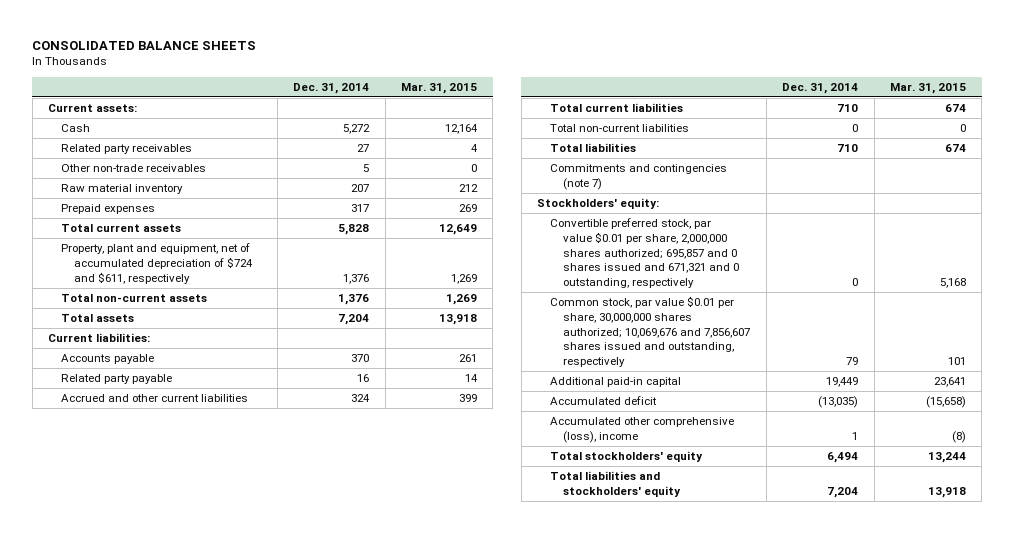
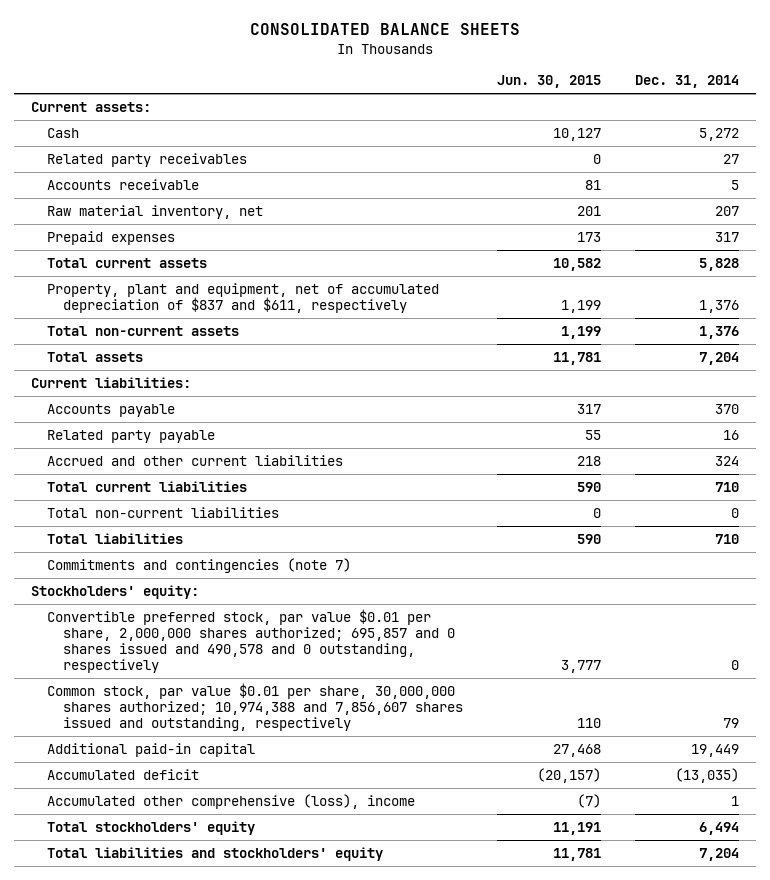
- | Dec. 31, 2014 | Mar. 31, 2015
+ | Jun. 30, 2015 | Dec. 31, 2014
- Other non-trade receivables | 5 | 0
- Raw material inventory | 207 | 212
+ Accounts receivable | 81 | 5
+ Raw material inventory, net | 201 | 207
- Property, plant and equipment, net of accumulated depreciation of $724 and $611, respectively | 1,376 | 1,269
+ Property, plant and equipment, net of accumulated depreciation of $837 and $611, respectively | 1,199 | 1,376
- Convertible preferred stock, par value $0.01 per share, 2,000,000 shares authorized; 695,857 and 0 shares issued and 671,321 and 0 outstanding, respectively | 0 | 5,168
- Common stock, par value $0.01 per share, 30,000,000 shares authorized; 10,069,676 and 7,856,607 shares issued and outstanding, respectively | 79 | 101
+ Convertible preferred stock, par value $0.01 per share, 2,000,000 shares authorized; 695,857 and 0 shares issued and 490,578 and 0 outstanding, respectively | 3,777 | 0
+ Common stock, par value $0.01 per share, 30,000,000 shares authorized; 10,974,388 and 7,856,607 shares issued and outstanding, respectively | 110 | 79

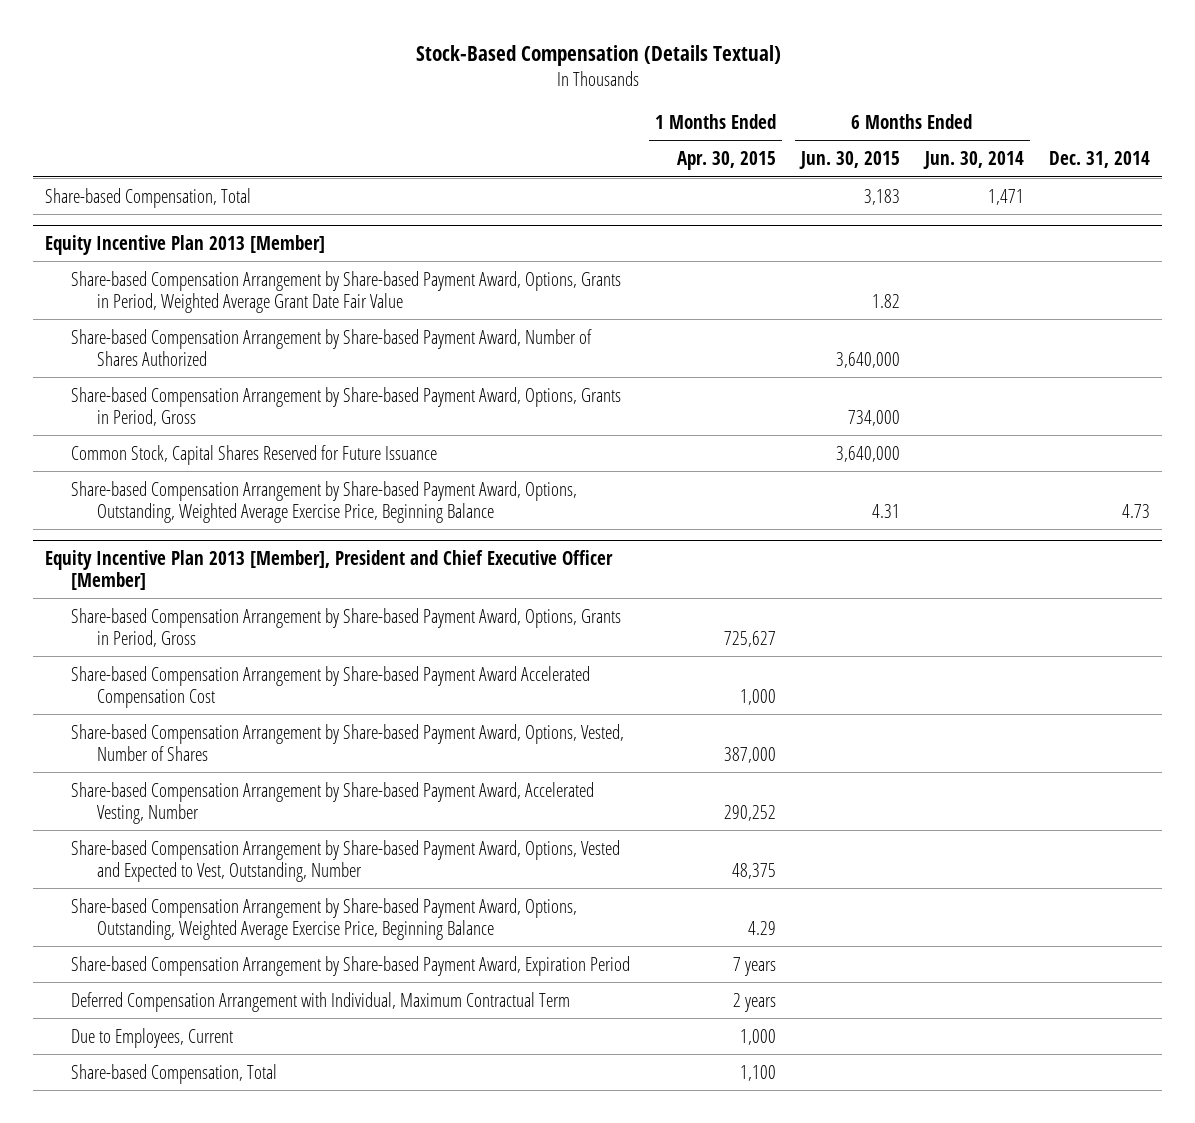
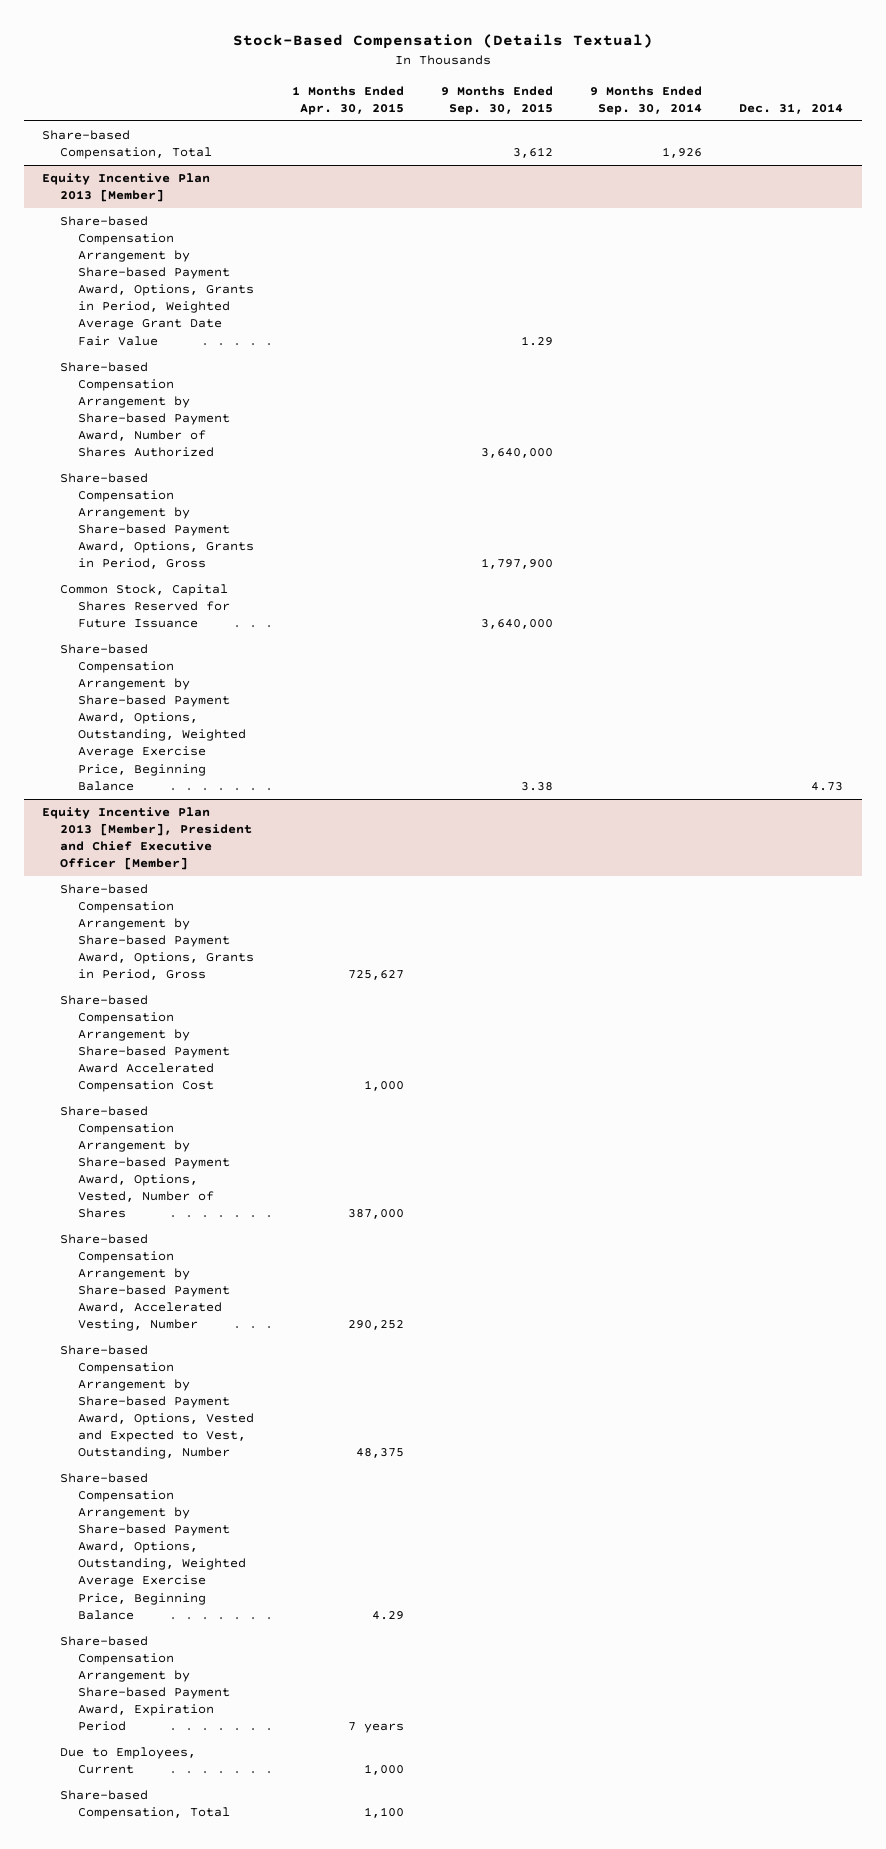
- | 1 Months Ended Apr. 30, 2015 | 6 Months Ended Jun. 30, 2015 | 6 Months Ended Jun. 30, 2014 | Dec. 31, 2014
+ | 1 Months Ended Apr. 30, 2015 | 9 Months Ended Sep. 30, 2015 | 9 Months Ended Sep. 30, 2014 | Dec. 31, 2014
@ Equity Incentive Plan 2013 [Member], President and Chief Executive Officer [Member]
- Deferred Compensation Arrangement with Individual, Maximum Contractual Term | 2 years | | |

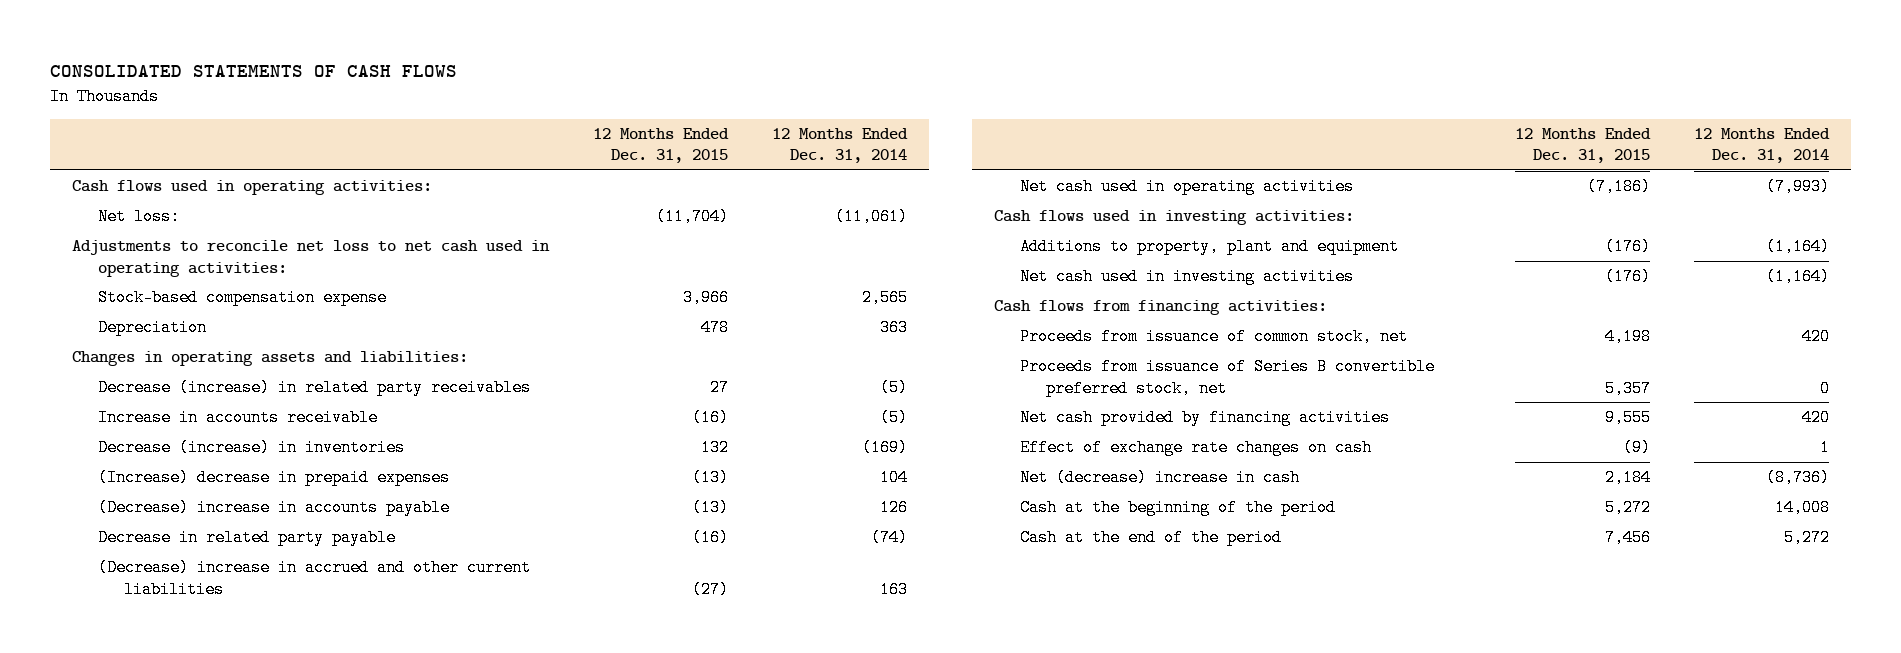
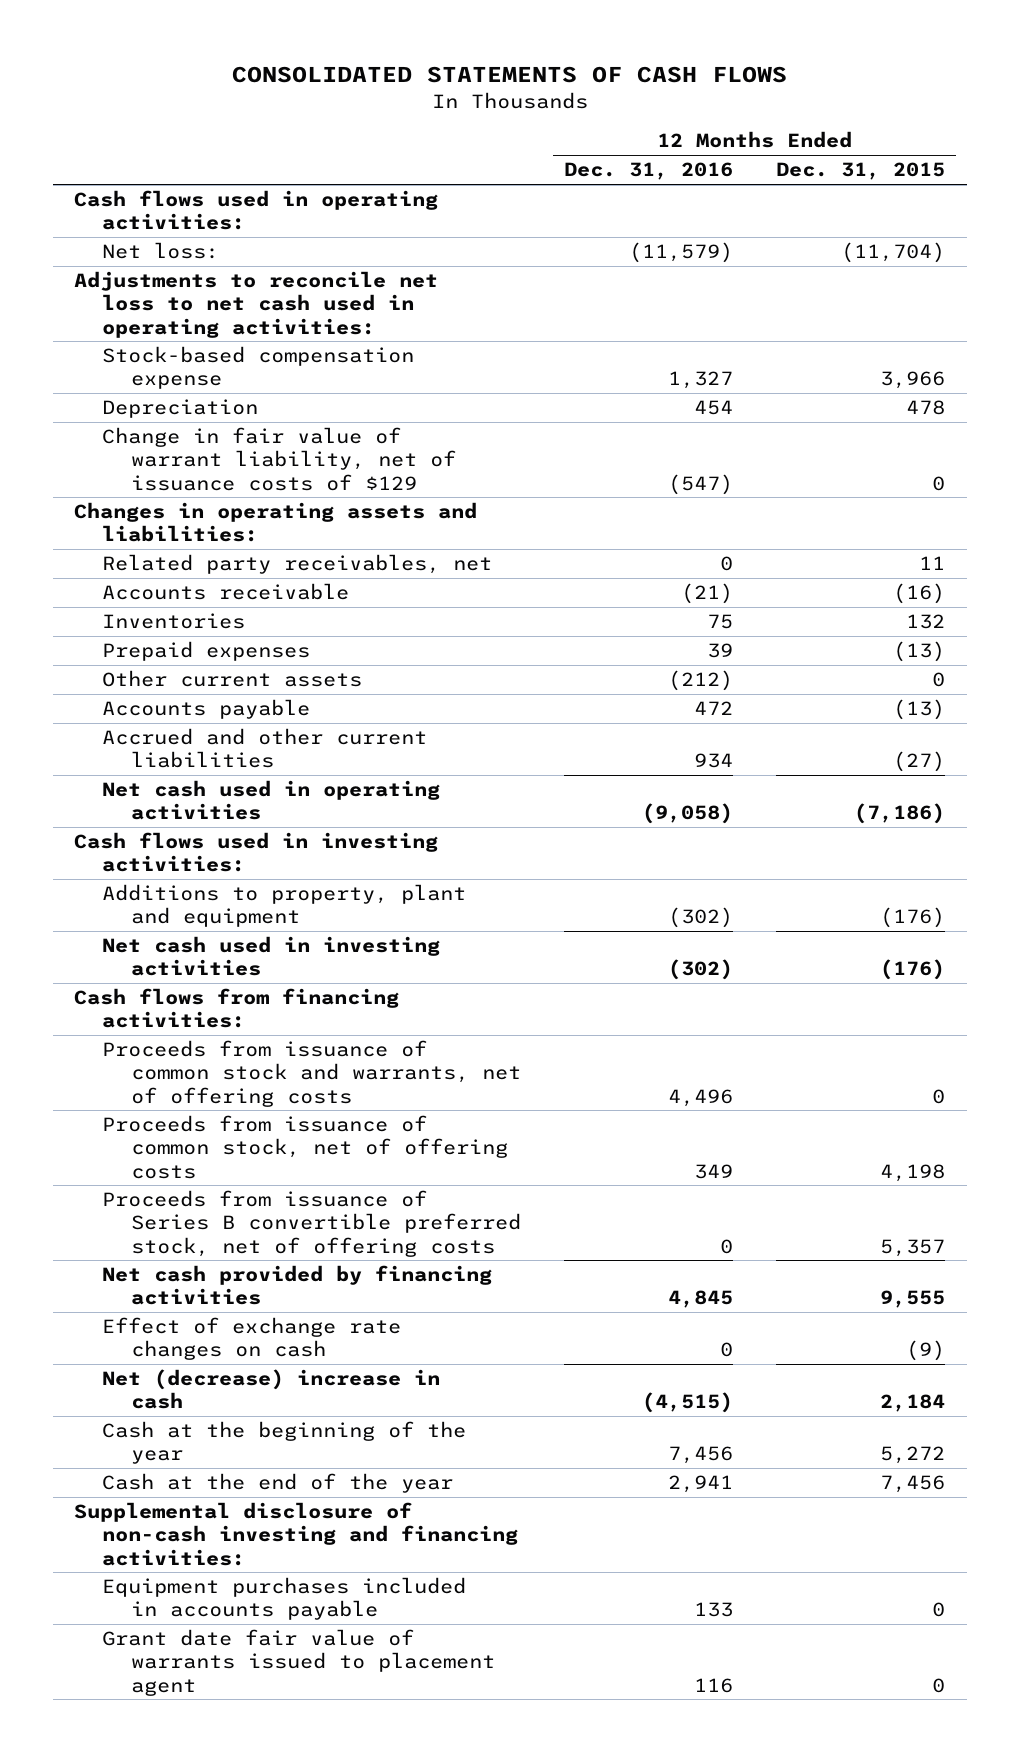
- | 12 Months Ended Dec. 31, 2015 | 12 Months Ended Dec. 31, 2014
+ | 12 Months Ended Dec. 31, 2016 | 12 Months Ended Dec. 31, 2015
+ Change in fair value of warrant liability, net of issuance costs of $129 | (547) | 0
- Decrease (increase) in related party receivables | 27 | (5)
- Increase in accounts receivable | (16) | (5)
- Decrease (increase) in inventories | 132 | (169)
- (Increase) decrease in prepaid expenses | (13) | 104
- (Decrease) increase in accounts payable | (13) | 126
- Decrease in related party payable | (16) | (74)
- (Decrease) increase in accrued and other current liabilities | (27) | 163
+ Related party receivables, net | 0 | 11
+ Accounts receivable | (21) | (16)
+ Inventories | 75 | 132
+ Prepaid expenses | 39 | (13)
+ Other current assets | (212) | 0
+ Accounts payable | 472 | (13)
+ Accrued and other current liabilities | 934 | (27)
- Proceeds from issuance of common stock, net | 4,198 | 420
- Proceeds from issuance of Series B convertible preferred stock, net | 5,357 | 0
+ Proceeds from issuance of common stock and warrants, net of offering costs | 4,496 | 0
+ Proceeds from issuance of common stock, net of offering costs | 349 | 4,198
+ Proceeds from issuance of Series B convertible preferred stock, net of offering costs | 0 | 5,357
- Cash at the beginning of the period | 5,272 | 14,008
- Cash at the end of the period | 7,456 | 5,272
+ Cash at the beginning of the year | 7,456 | 5,272
+ Cash at the end of the year | 2,941 | 7,456
+ Supplemental disclosure of non-cash investing and financing activities:
+ Equipment purchases included in accounts payable | 133 | 0
+ Grant date fair value of warrants issued to placement agent | 116 | 0

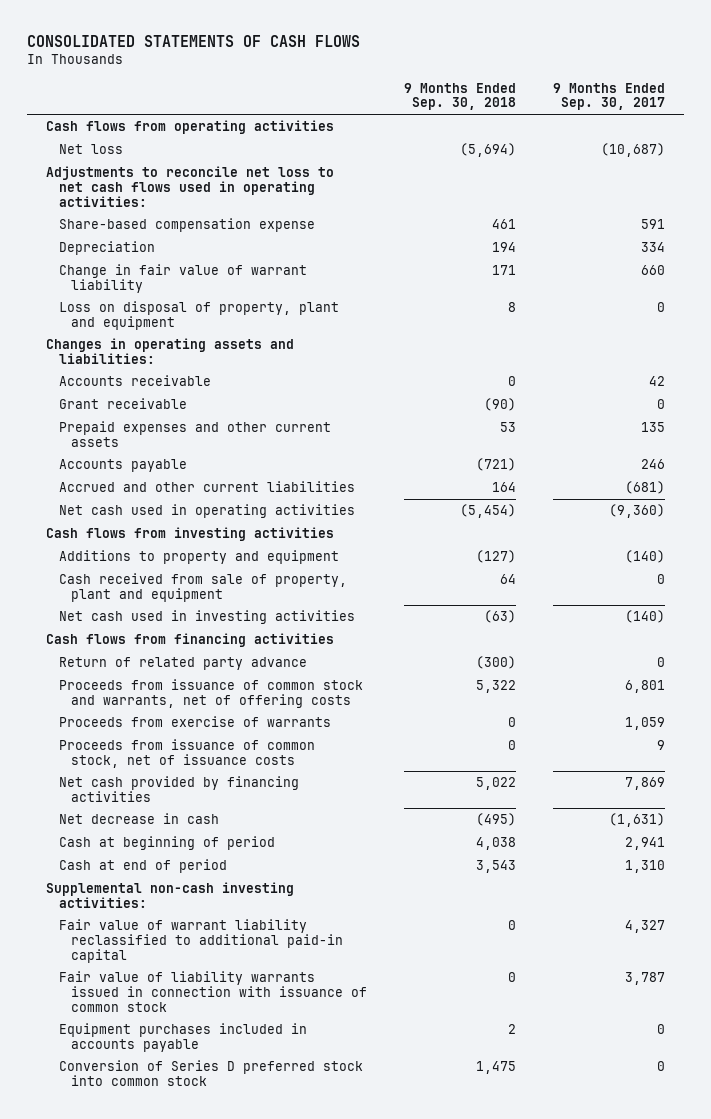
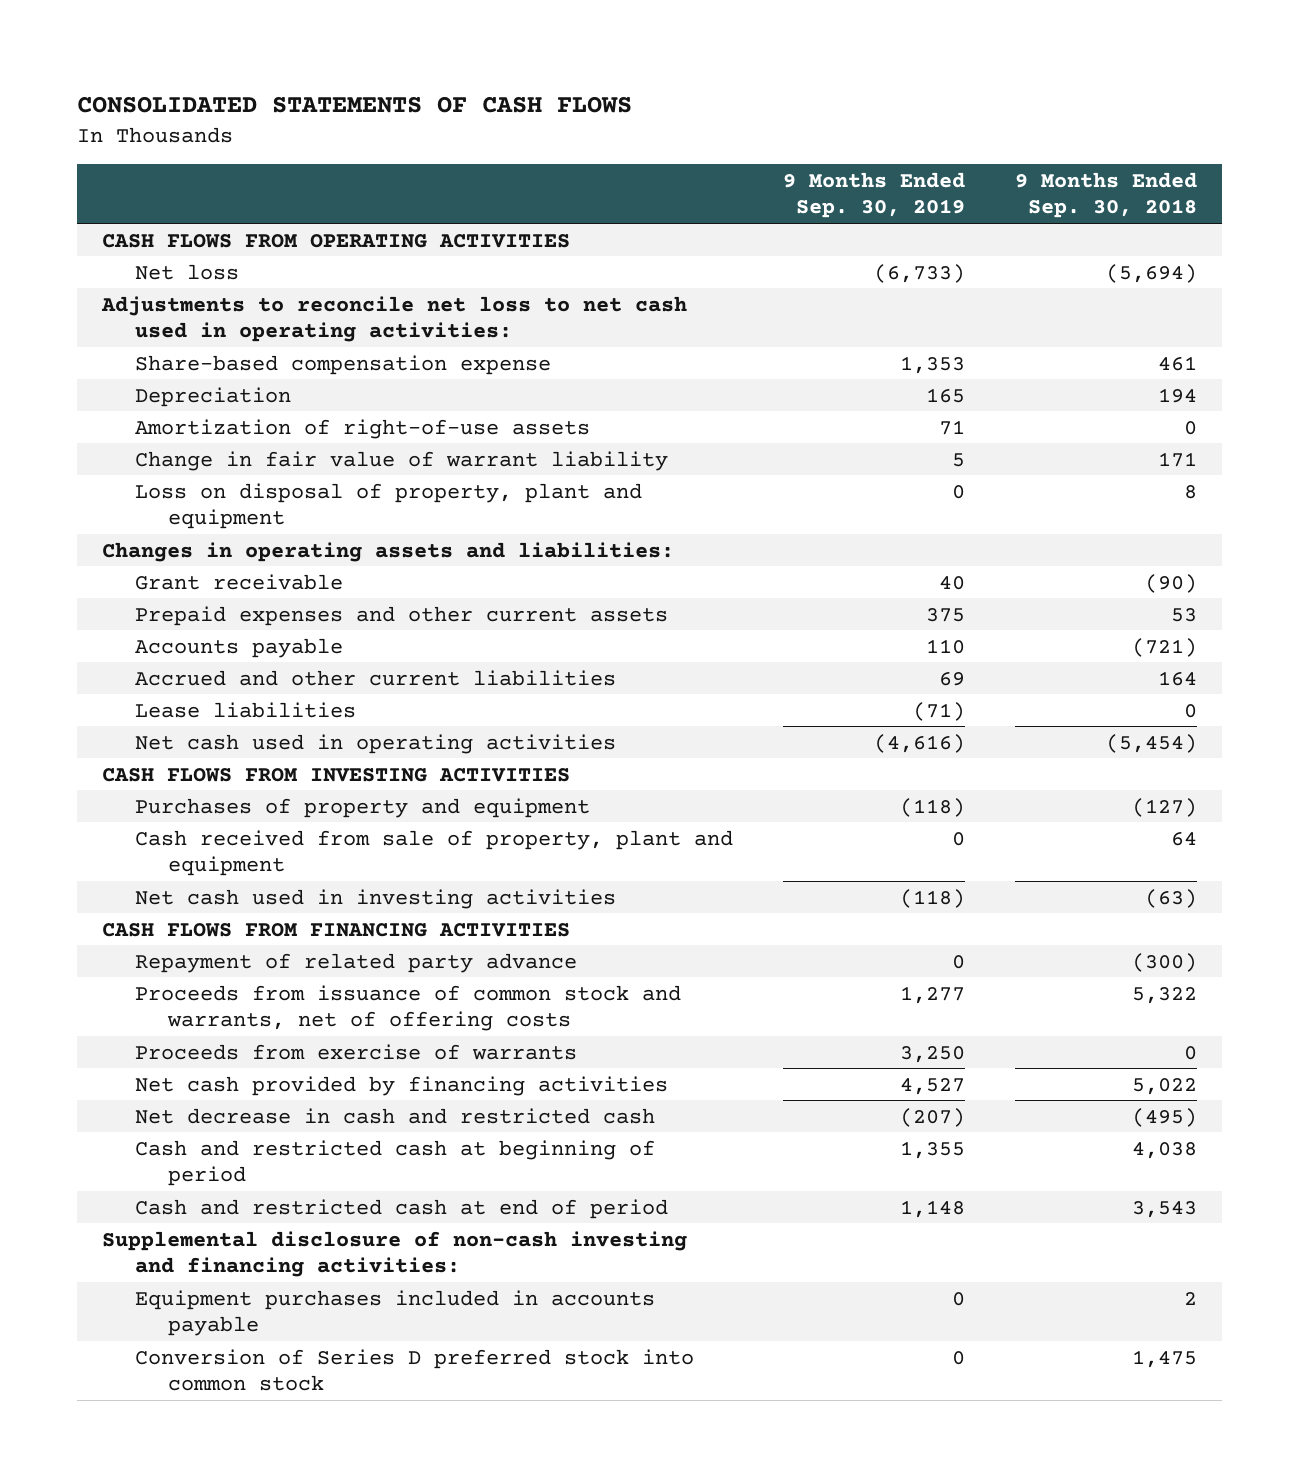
- | 9 Months Ended Sep. 30, 2018 | 9 Months Ended Sep. 30, 2017
+ | 9 Months Ended Sep. 30, 2019 | 9 Months Ended Sep. 30, 2018
- Cash flows from operating activities
+ CASH FLOWS FROM OPERATING ACTIVITIES
- Adjustments to reconcile net loss to net cash flows used in operating activities:
+ Adjustments to reconcile net loss to net cash used in operating activities:
+ Amortization of right-of-use assets | 71 | 0
- Accounts receivable | 0 | 42
+ Lease liabilities | (71) | 0
- Cash flows from investing activities
- Additions to property and equipment | (127) | (140)
+ CASH FLOWS FROM INVESTING ACTIVITIES
+ Purchases of property and equipment | (118) | (127)
- Cash flows from financing activities
- Return of related party advance | (300) | 0
+ CASH FLOWS FROM FINANCING ACTIVITIES
+ Repayment of related party advance | 0 | (300)
- Proceeds from issuance of common stock, net of issuance costs | 0 | 9
- Net decrease in cash | (495) | (1,631)
- Cash at beginning of period | 4,038 | 2,941
- Cash at end of period | 3,543 | 1,310
- Supplemental non-cash investing activities:
- Fair value of warrant liability reclassified to additional paid-in capital | 0 | 4,327
- Fair value of liability warrants issued in connection with issuance of common stock | 0 | 3,787
+ Net decrease in cash and restricted cash | (207) | (495)
+ Cash and restricted cash at beginning of period | 1,355 | 4,038
+ Cash and restricted cash at end of period | 1,148 | 3,543
+ Supplemental disclosure of non-cash investing and financing activities:

